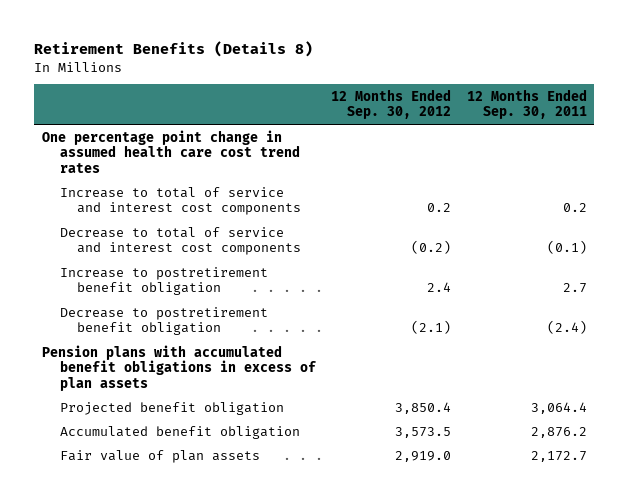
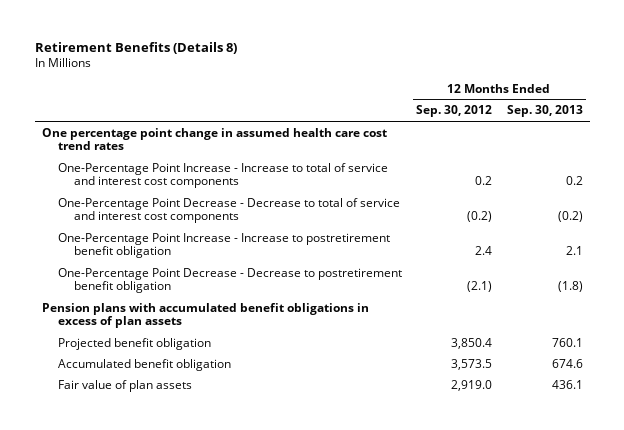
- | 12 Months Ended Sep. 30, 2012 | 12 Months Ended Sep. 30, 2011
+ | 12 Months Ended Sep. 30, 2012 | 12 Months Ended Sep. 30, 2013
- Increase to total of service and interest cost components | 0.2 | 0.2
- Decrease to total of service and interest cost components | (0.2) | (0.1)
- Increase to postretirement benefit obligation | 2.4 | 2.7
- Decrease to postretirement benefit obligation | (2.1) | (2.4)
+ One-Percentage Point Increase - Increase to total of service and interest cost components | 0.2 | 0.2
+ One-Percentage Point Decrease - Decrease to total of service and interest cost components | (0.2) | (0.2)
+ One-Percentage Point Increase - Increase to postretirement benefit obligation | 2.4 | 2.1
+ One-Percentage Point Decrease - Decrease to postretirement benefit obligation | (2.1) | (1.8)

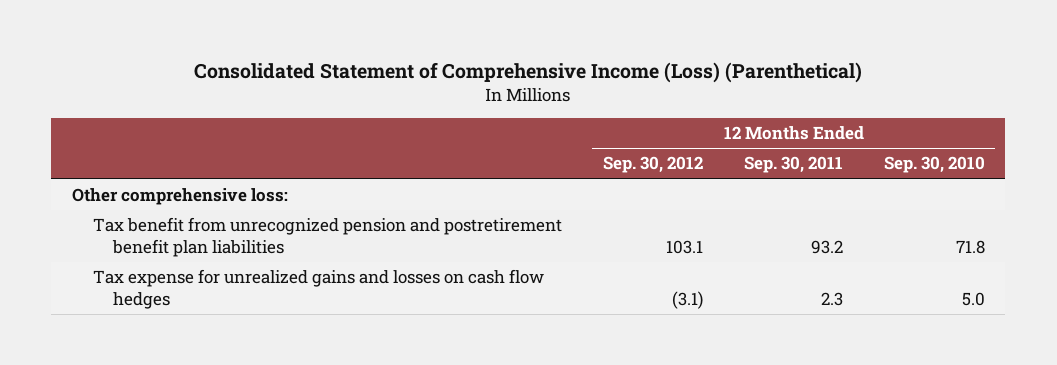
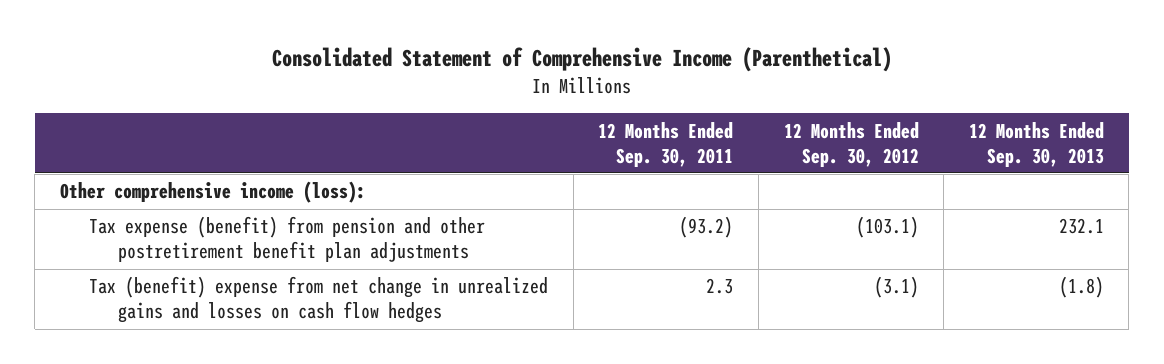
- Consolidated Statement of Comprehensive Income (Loss) (Parenthetical)
+ Consolidated Statement of Comprehensive Income (Parenthetical)
- | 12 Months Ended Sep. 30, 2012 | 12 Months Ended Sep. 30, 2011 | 12 Months Ended Sep. 30, 2010
+ | 12 Months Ended Sep. 30, 2011 | 12 Months Ended Sep. 30, 2012 | 12 Months Ended Sep. 30, 2013
- Other comprehensive loss:
- Tax benefit from unrecognized pension and postretirement benefit plan liabilities | 103.1 | 93.2 | 71.8
- Tax expense for unrealized gains and losses on cash flow hedges | (3.1) | 2.3 | 5.0
+ Other comprehensive income (loss):
+ Tax expense (benefit) from pension and other postretirement benefit plan adjustments | (93.2) | (103.1) | 232.1
+ Tax (benefit) expense from net change in unrealized gains and losses on cash flow hedges | 2.3 | (3.1) | (1.8)

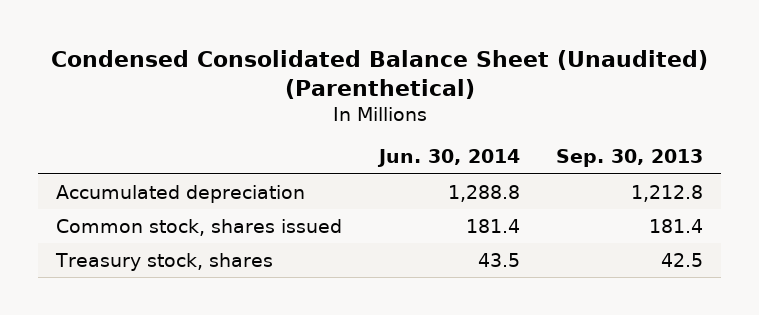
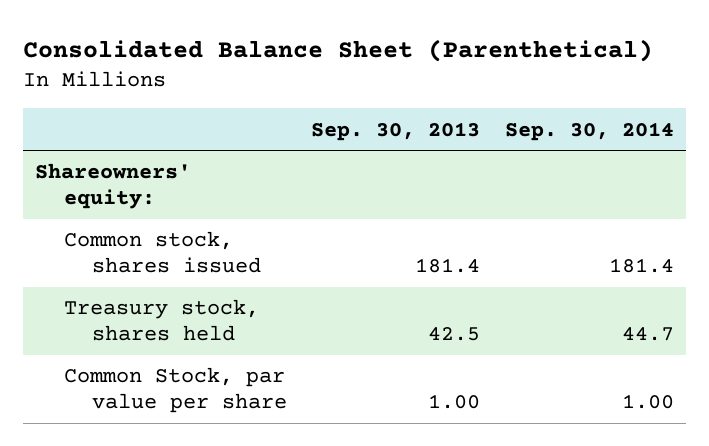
- Condensed Consolidated Balance Sheet (Unaudited) (Parenthetical)
+ Consolidated Balance Sheet (Parenthetical)
- | Jun. 30, 2014 | Sep. 30, 2013
+ | Sep. 30, 2013 | Sep. 30, 2014
- Accumulated depreciation | 1,288.8 | 1,212.8
+ Shareowners' equity:
- Treasury stock, shares | 43.5 | 42.5
+ Treasury stock, shares held | 42.5 | 44.7
+ Common Stock, par value per share | 1.00 | 1.00

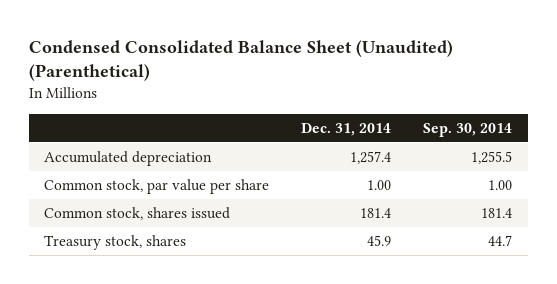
- Consolidated Balance Sheet (Parenthetical)
+ Condensed Consolidated Balance Sheet (Unaudited) (Parenthetical)
- | Sep. 30, 2013 | Sep. 30, 2014
+ | Dec. 31, 2014 | Sep. 30, 2014
- Shareowners' equity:
+ Accumulated depreciation | 1,257.4 | 1,255.5
+ Common stock, par value per share | 1.00 | 1.00
- Treasury stock, shares held | 42.5 | 44.7
- Common Stock, par value per share | 1.00 | 1.00
+ Treasury stock, shares | 45.9 | 44.7

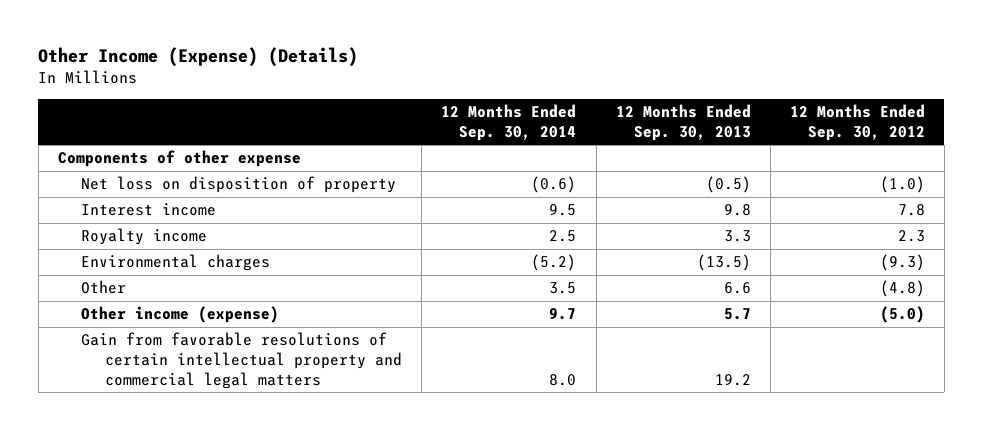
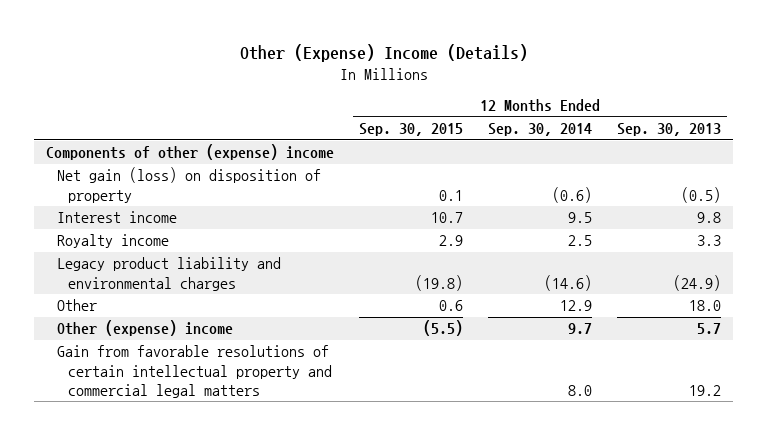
- Other Income (Expense) (Details)
+ Other (Expense) Income (Details)
- | 12 Months Ended Sep. 30, 2014 | 12 Months Ended Sep. 30, 2013 | 12 Months Ended Sep. 30, 2012
+ | 12 Months Ended Sep. 30, 2015 | 12 Months Ended Sep. 30, 2014 | 12 Months Ended Sep. 30, 2013
- Components of other expense
- Net loss on disposition of property | (0.6) | (0.5) | (1.0)
+ Components of other (expense) income
+ Net gain (loss) on disposition of property | 0.1 | (0.6) | (0.5)
- Environmental charges | (5.2) | (13.5) | (9.3)
- Other | 3.5 | 6.6 | (4.8)
- Other income (expense) | 9.7 | 5.7 | (5.0)
+ Legacy product liability and environmental charges | (19.8) | (14.6) | (24.9)
+ Other | 0.6 | 12.9 | 18.0
+ Other (expense) income | (5.5) | 9.7 | 5.7

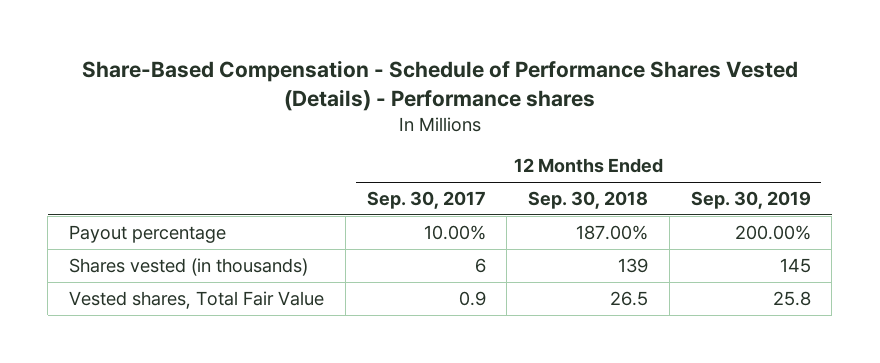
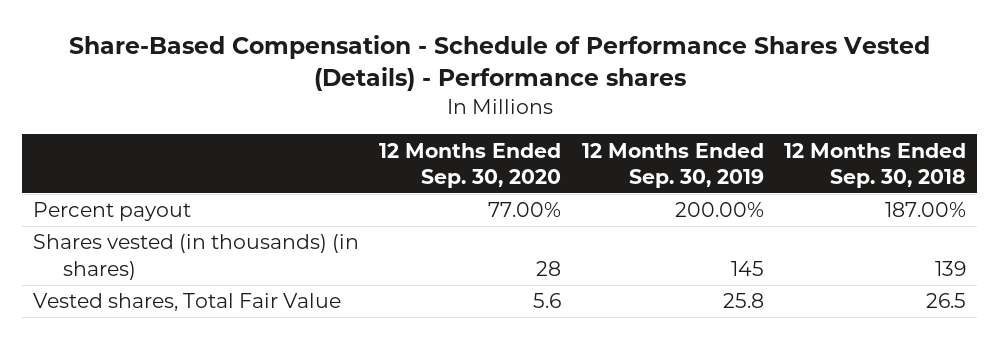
- | 12 Months Ended Sep. 30, 2017 | 12 Months Ended Sep. 30, 2018 | 12 Months Ended Sep. 30, 2019
+ | 12 Months Ended Sep. 30, 2020 | 12 Months Ended Sep. 30, 2019 | 12 Months Ended Sep. 30, 2018
- Payout percentage | 10.00% | 187.00% | 200.00%
- Shares vested (in thousands) | 6 | 139 | 145
+ Percent payout | 77.00% | 200.00% | 187.00%
+ Shares vested (in thousands) (in shares) | 28 | 145 | 139

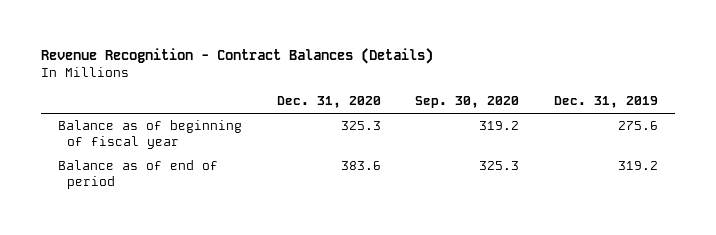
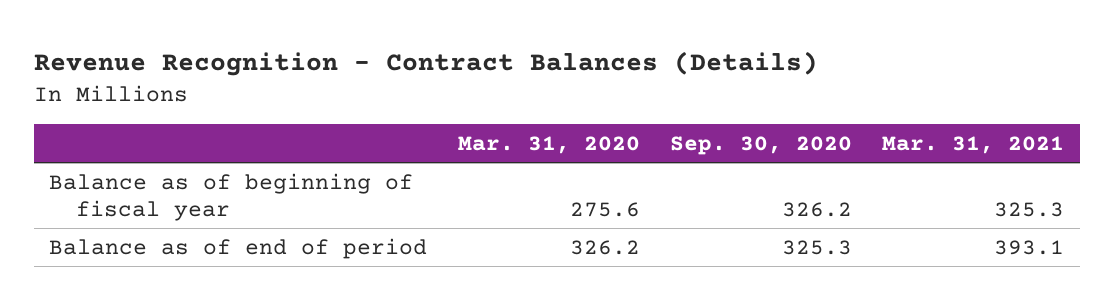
- | Dec. 31, 2020 | Sep. 30, 2020 | Dec. 31, 2019
+ | Mar. 31, 2020 | Sep. 30, 2020 | Mar. 31, 2021
- Balance as of beginning of fiscal year | 325.3 | 319.2 | 275.6
+ Balance as of beginning of fiscal year | 275.6 | 326.2 | 325.3

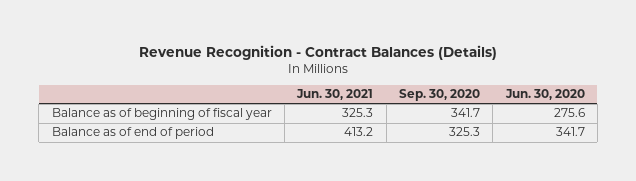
- | Mar. 31, 2020 | Sep. 30, 2020 | Mar. 31, 2021
+ | Jun. 30, 2021 | Sep. 30, 2020 | Jun. 30, 2020
- Balance as of beginning of fiscal year | 275.6 | 326.2 | 325.3
+ Balance as of beginning of fiscal year | 325.3 | 341.7 | 275.6

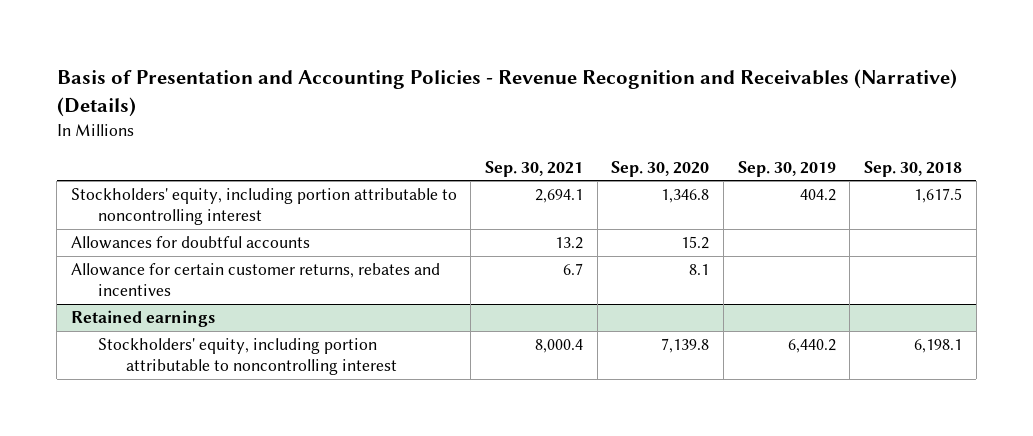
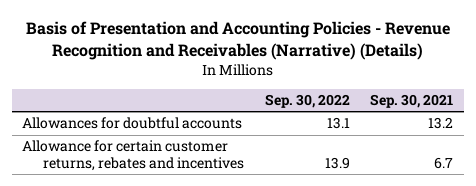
- | Sep. 30, 2021 | Sep. 30, 2020 | Sep. 30, 2019 | Sep. 30, 2018
+ | Sep. 30, 2022 | Sep. 30, 2021
- Stockholders' equity, including portion attributable to noncontrolling interest | 2,694.1 | 1,346.8 | 404.2 | 1,617.5
- Retained earnings
- Stockholders' equity, including portion attributable to noncontrolling interest | 8,000.4 | 7,139.8 | 6,440.2 | 6,198.1

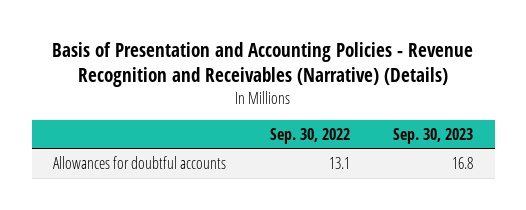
- | Sep. 30, 2022 | Sep. 30, 2021
+ | Sep. 30, 2022 | Sep. 30, 2023
- Allowance for certain customer returns, rebates and incentives | 13.9 | 6.7

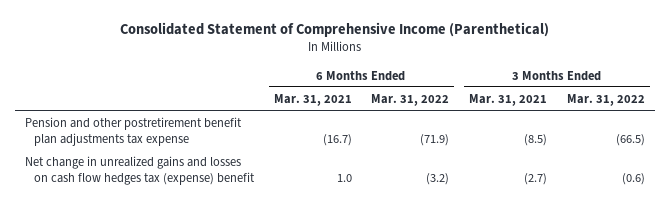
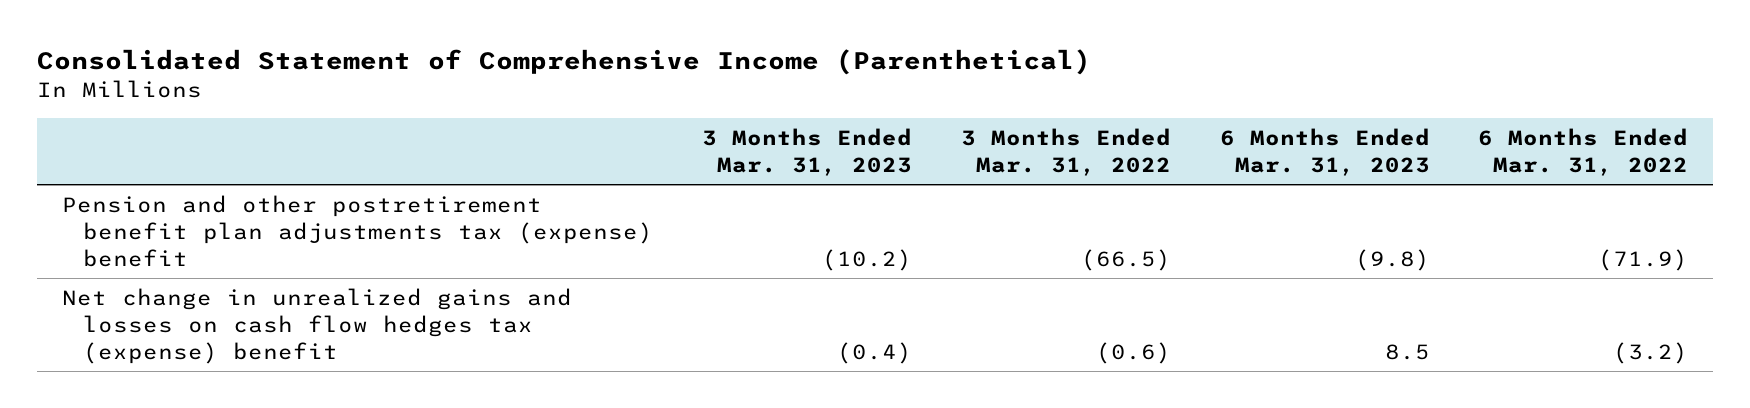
- | 6 Months Ended Mar. 31, 2021 | 6 Months Ended Mar. 31, 2022 | 3 Months Ended Mar. 31, 2021 | 3 Months Ended Mar. 31, 2022
+ | 3 Months Ended Mar. 31, 2023 | 3 Months Ended Mar. 31, 2022 | 6 Months Ended Mar. 31, 2023 | 6 Months Ended Mar. 31, 2022
- Pension and other postretirement benefit plan adjustments tax expense | (16.7) | (71.9) | (8.5) | (66.5)
+ Pension and other postretirement benefit plan adjustments tax (expense) benefit | (10.2) | (66.5) | (9.8) | (71.9)

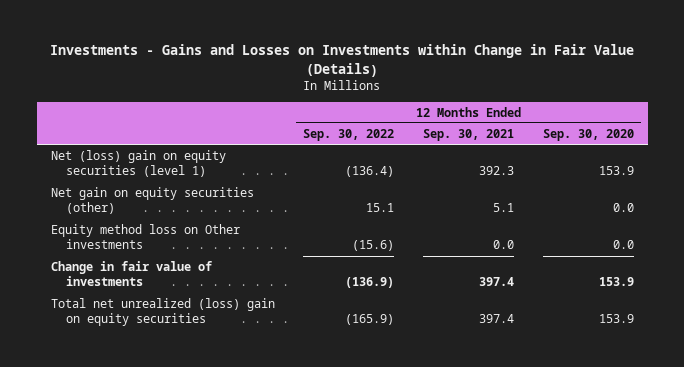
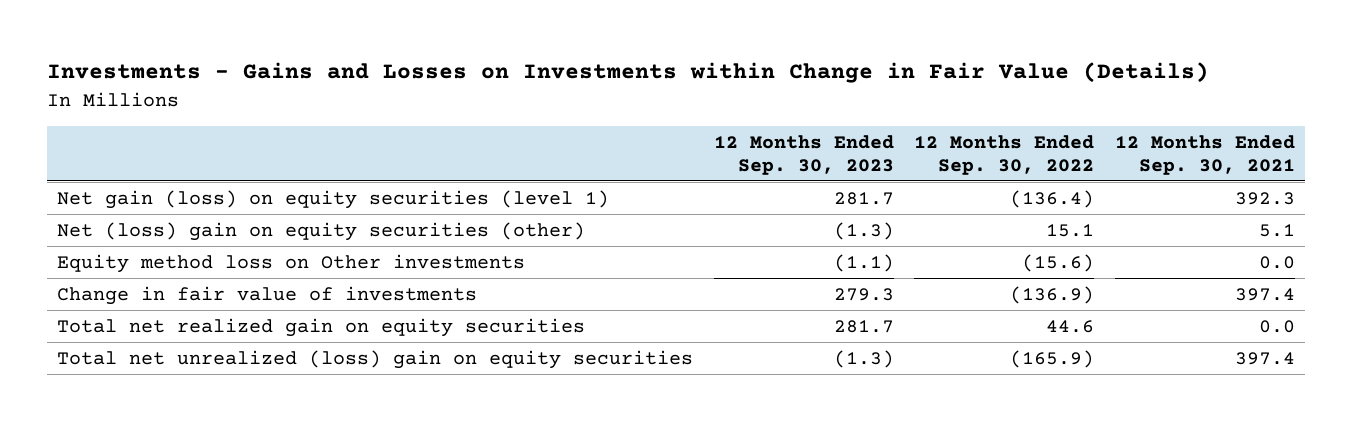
- | 12 Months Ended Sep. 30, 2022 | 12 Months Ended Sep. 30, 2021 | 12 Months Ended Sep. 30, 2020
+ | 12 Months Ended Sep. 30, 2023 | 12 Months Ended Sep. 30, 2022 | 12 Months Ended Sep. 30, 2021
- Net (loss) gain on equity securities (level 1) | (136.4) | 392.3 | 153.9
- Net gain on equity securities (other) | 15.1 | 5.1 | 0.0
+ Net gain (loss) on equity securities (level 1) | 281.7 | (136.4) | 392.3
+ Net (loss) gain on equity securities (other) | (1.3) | 15.1 | 5.1
+ Total net realized gain on equity securities | 281.7 | 44.6 | 0.0

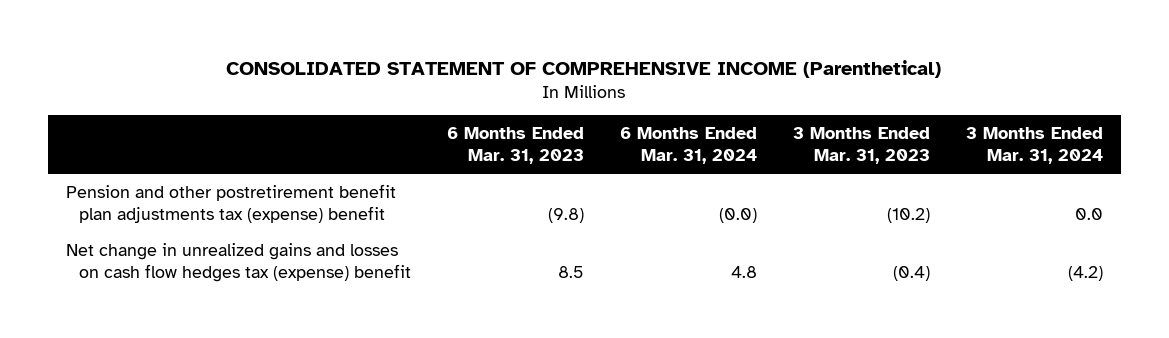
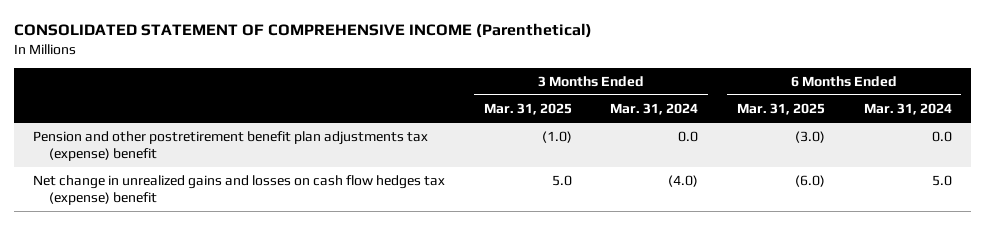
- | 6 Months Ended Mar. 31, 2023 | 6 Months Ended Mar. 31, 2024 | 3 Months Ended Mar. 31, 2023 | 3 Months Ended Mar. 31, 2024
+ | 3 Months Ended Mar. 31, 2025 | 3 Months Ended Mar. 31, 2024 | 6 Months Ended Mar. 31, 2025 | 6 Months Ended Mar. 31, 2024
- Pension and other postretirement benefit plan adjustments tax (expense) benefit | (9.8) | (0.0) | (10.2) | 0.0
- Net change in unrealized gains and losses on cash flow hedges tax (expense) benefit | 8.5 | 4.8 | (0.4) | (4.2)
+ Pension and other postretirement benefit plan adjustments tax (expense) benefit | (1.0) | 0.0 | (3.0) | 0.0
+ Net change in unrealized gains and losses on cash flow hedges tax (expense) benefit | 5.0 | (4.0) | (6.0) | 5.0

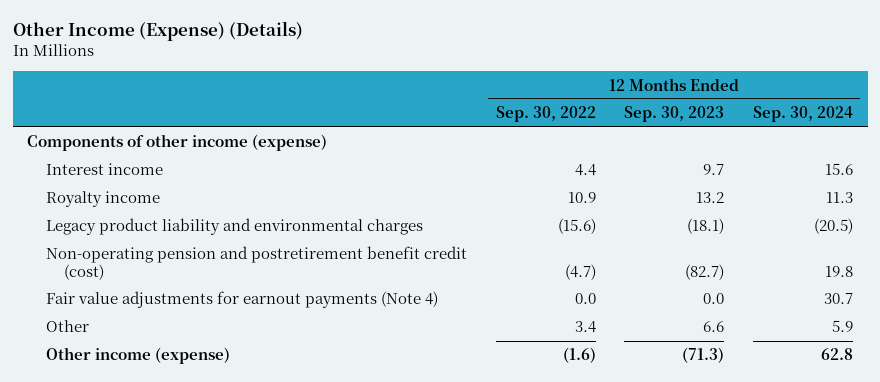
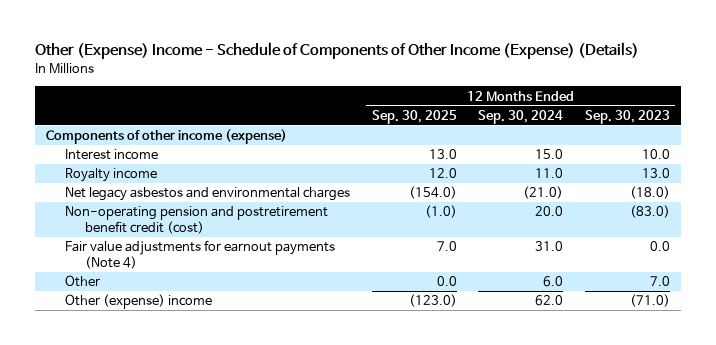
- Other Income (Expense) (Details)
+ Other (Expense) Income - Schedule of Components of Other Income (Expense) (Details)
- | 12 Months Ended Sep. 30, 2022 | 12 Months Ended Sep. 30, 2023 | 12 Months Ended Sep. 30, 2024
+ | 12 Months Ended Sep. 30, 2025 | 12 Months Ended Sep. 30, 2024 | 12 Months Ended Sep. 30, 2023
- Interest income | 4.4 | 9.7 | 15.6
- Royalty income | 10.9 | 13.2 | 11.3
- Legacy product liability and environmental charges | (15.6) | (18.1) | (20.5)
- Non-operating pension and postretirement benefit credit (cost) | (4.7) | (82.7) | 19.8
- Fair value adjustments for earnout payments (Note 4) | 0.0 | 0.0 | 30.7
- Other | 3.4 | 6.6 | 5.9
- Other income (expense) | (1.6) | (71.3) | 62.8
+ Interest income | 13.0 | 15.0 | 10.0
+ Royalty income | 12.0 | 11.0 | 13.0
+ Net legacy asbestos and environmental charges | (154.0) | (21.0) | (18.0)
+ Non-operating pension and postretirement benefit credit (cost) | (1.0) | 20.0 | (83.0)
+ Fair value adjustments for earnout payments (Note 4) | 7.0 | 31.0 | 0.0
+ Other | 0.0 | 6.0 | 7.0
+ Other (expense) income | (123.0) | 62.0 | (71.0)

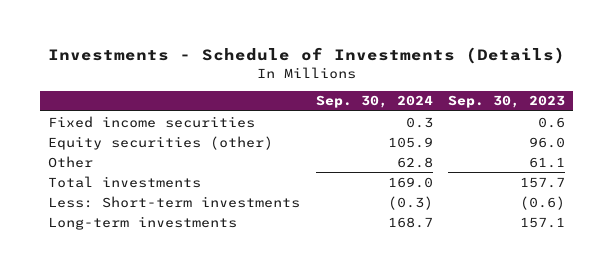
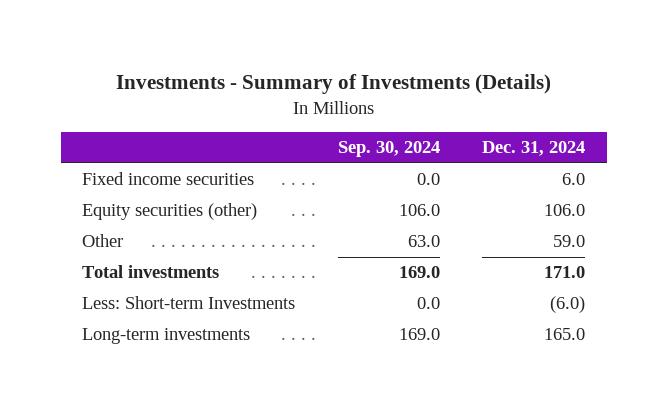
- Investments - Schedule of Investments (Details)
+ Investments - Summary of Investments (Details)
- | Sep. 30, 2024 | Sep. 30, 2023
+ | Sep. 30, 2024 | Dec. 31, 2024
- Fixed income securities | 0.3 | 0.6
- Equity securities (other) | 105.9 | 96.0
- Other | 62.8 | 61.1
+ Fixed income securities | 0.0 | 6.0
+ Equity securities (other) | 106.0 | 106.0
+ Other | 63.0 | 59.0
- Less: Short-term investments | (0.3) | (0.6)
- Long-term investments | 168.7 | 157.1
+ Less: Short-term Investments | 0.0 | (6.0)
+ Long-term investments | 169.0 | 165.0

